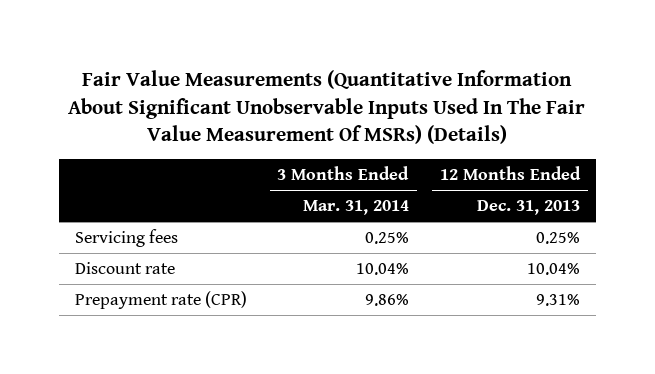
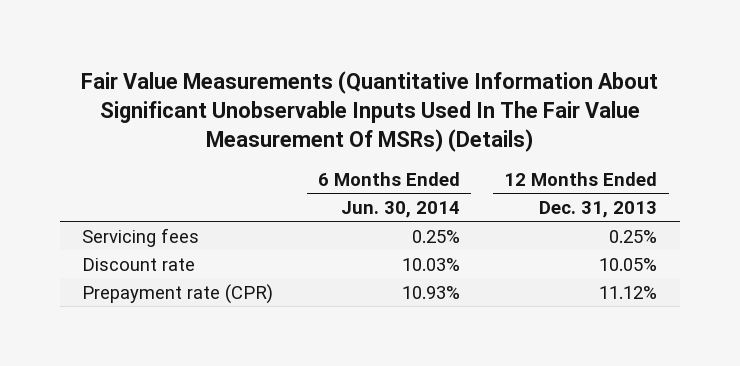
- | 3 Months Ended Mar. 31, 2014 | 12 Months Ended Dec. 31, 2013
+ | 6 Months Ended Jun. 30, 2014 | 12 Months Ended Dec. 31, 2013
- Discount rate | 10.04% | 10.04%
- Prepayment rate (CPR) | 9.86% | 9.31%
+ Discount rate | 10.03% | 10.05%
+ Prepayment rate (CPR) | 10.93% | 11.12%

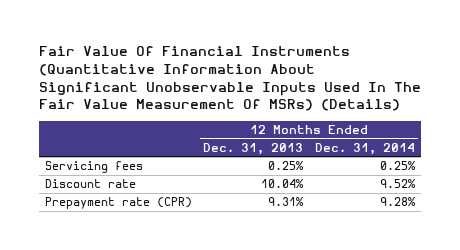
- Fair Value Measurements (Quantitative Information About Significant Unobservable Inputs Used In The Fair Value Measurement Of MSRs) (Details)
+ Fair Value Of Financial Instruments (Quantitative Information About Significant Unobservable Inputs Used In The Fair Value Measurement Of MSRs) (Details)
- | 6 Months Ended Jun. 30, 2014 | 12 Months Ended Dec. 31, 2013
+ | 12 Months Ended Dec. 31, 2013 | 12 Months Ended Dec. 31, 2014
- Discount rate | 10.03% | 10.05%
- Prepayment rate (CPR) | 10.93% | 11.12%
+ Discount rate | 10.04% | 9.52%
+ Prepayment rate (CPR) | 9.31% | 9.28%

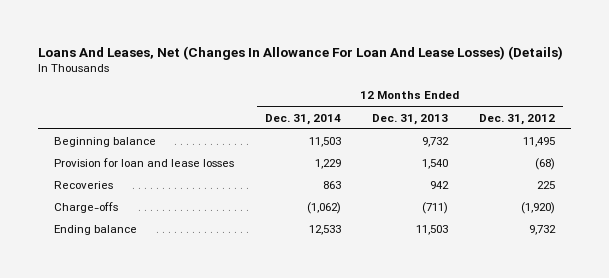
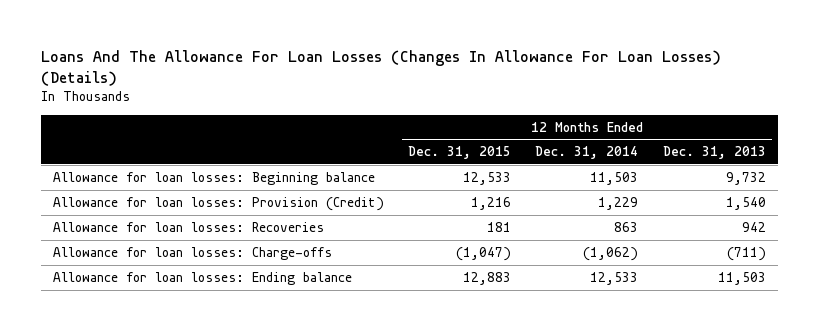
- Loans And Leases, Net (Changes In Allowance For Loan And Lease Losses) (Details)
+ Loans And The Allowance For Loan Losses (Changes In Allowance For Loan Losses) (Details)
- | 12 Months Ended Dec. 31, 2014 | 12 Months Ended Dec. 31, 2013 | 12 Months Ended Dec. 31, 2012
+ | 12 Months Ended Dec. 31, 2015 | 12 Months Ended Dec. 31, 2014 | 12 Months Ended Dec. 31, 2013
- Beginning balance | 11,503 | 9,732 | 11,495
- Provision for loan and lease losses | 1,229 | 1,540 | (68)
- Recoveries | 863 | 942 | 225
- Charge-offs | (1,062) | (711) | (1,920)
- Ending balance | 12,533 | 11,503 | 9,732
+ Allowance for loan losses: Beginning balance | 12,533 | 11,503 | 9,732
+ Allowance for loan losses: Provision (Credit) | 1,216 | 1,229 | 1,540
+ Allowance for loan losses: Recoveries | 181 | 863 | 942
+ Allowance for loan losses: Charge-offs | (1,047) | (1,062) | (711)
+ Allowance for loan losses: Ending balance | 12,883 | 12,533 | 11,503

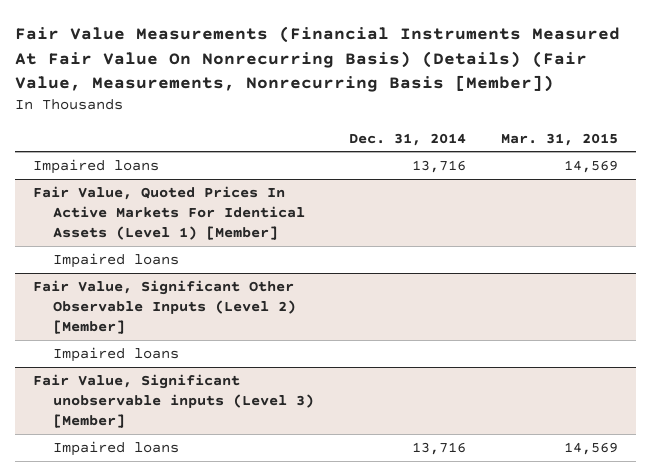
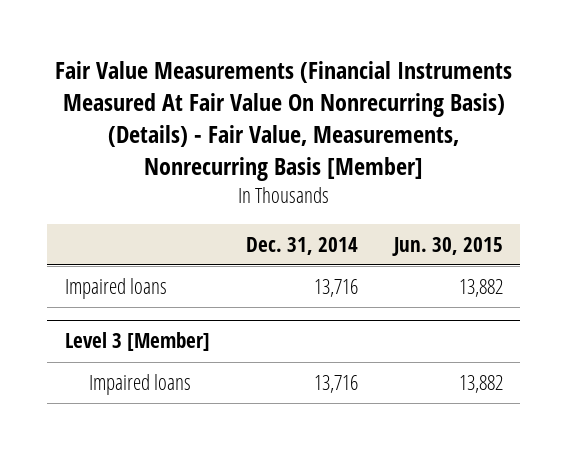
- Fair Value Measurements (Financial Instruments Measured At Fair Value On Nonrecurring Basis) (Details) (Fair Value, Measurements, Nonrecurring Basis [Member])
+ Fair Value Measurements (Financial Instruments Measured At Fair Value On Nonrecurring Basis) (Details) - Fair Value, Measurements, Nonrecurring Basis [Member]
- | Dec. 31, 2014 | Mar. 31, 2015
+ | Dec. 31, 2014 | Jun. 30, 2015
- Fair Value, Quoted Prices In Active Markets For Identical Assets (Level 1) [Member]
- Impaired loans
- Fair Value, Significant Other Observable Inputs (Level 2) [Member]
- Impaired loans
- Fair Value, Significant unobservable inputs (Level 3) [Member]
+ Level 3 [Member]

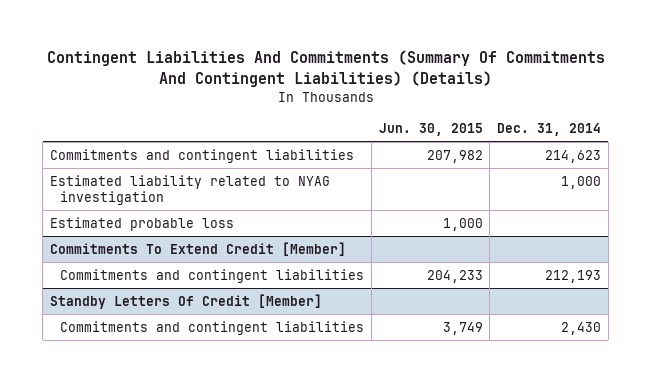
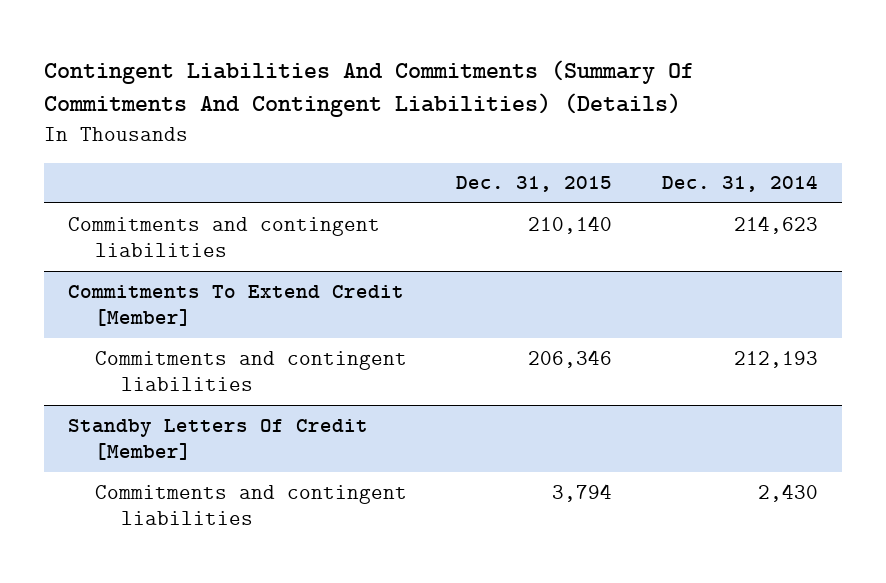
- | Jun. 30, 2015 | Dec. 31, 2014
+ | Dec. 31, 2015 | Dec. 31, 2014
- Estimated liability related to NYAG investigation | | 1,000
- Estimated probable loss | 1,000 |

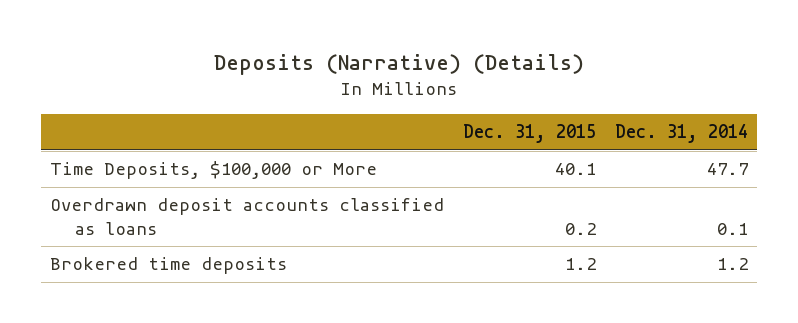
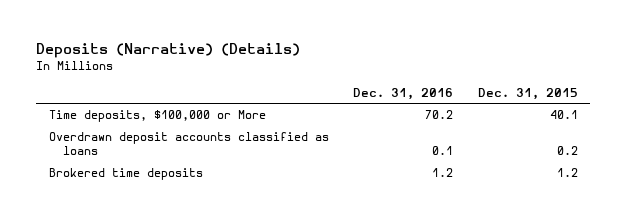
- | Dec. 31, 2015 | Dec. 31, 2014
+ | Dec. 31, 2016 | Dec. 31, 2015
- Time Deposits, $100,000 or More | 40.1 | 47.7
+ Time deposits, $100,000 or More | 70.2 | 40.1

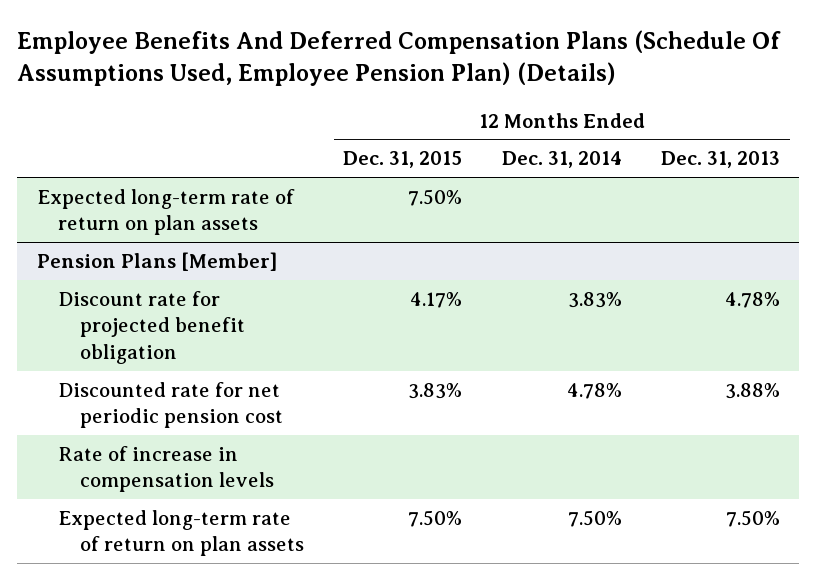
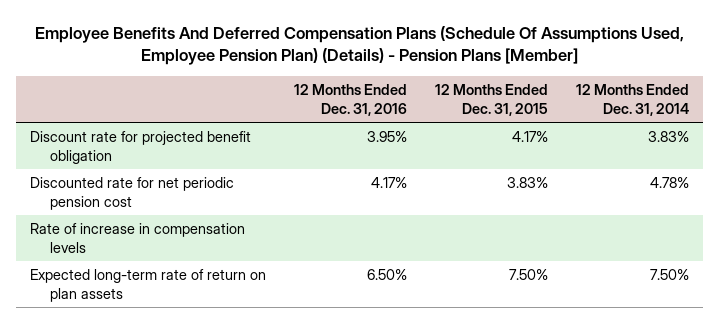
- Employee Benefits And Deferred Compensation Plans (Schedule Of Assumptions Used, Employee Pension Plan) (Details)
+ Employee Benefits And Deferred Compensation Plans (Schedule Of Assumptions Used, Employee Pension Plan) (Details) - Pension Plans [Member]
- | 12 Months Ended Dec. 31, 2015 | 12 Months Ended Dec. 31, 2014 | 12 Months Ended Dec. 31, 2013
+ | 12 Months Ended Dec. 31, 2016 | 12 Months Ended Dec. 31, 2015 | 12 Months Ended Dec. 31, 2014
- Expected long-term rate of return on plan assets | 7.50% | |
- Pension Plans [Member]

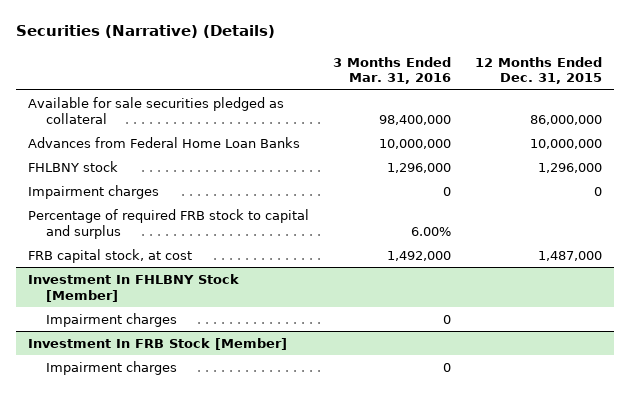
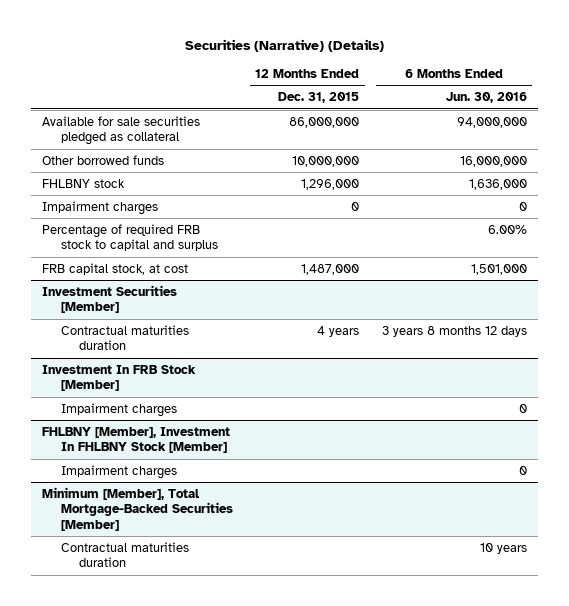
- | 3 Months Ended Mar. 31, 2016 | 12 Months Ended Dec. 31, 2015
+ | 12 Months Ended Dec. 31, 2015 | 6 Months Ended Jun. 30, 2016
- Advances from Federal Home Loan Banks | 10,000,000 | 10,000,000
+ Other borrowed funds | 10,000,000 | 16,000,000
- Investment In FHLBNY Stock [Member]
- Impairment charges | 0 |
+ Investment Securities [Member]
+ Contractual maturities duration | 4 years | 3 years 8 months 12 days
+ FHLBNY [Member], Investment In FHLBNY Stock [Member]
+ Impairment charges | | 0
+ Minimum [Member], Total Mortgage-Backed Securities [Member]
+ Contractual maturities duration | | 10 years

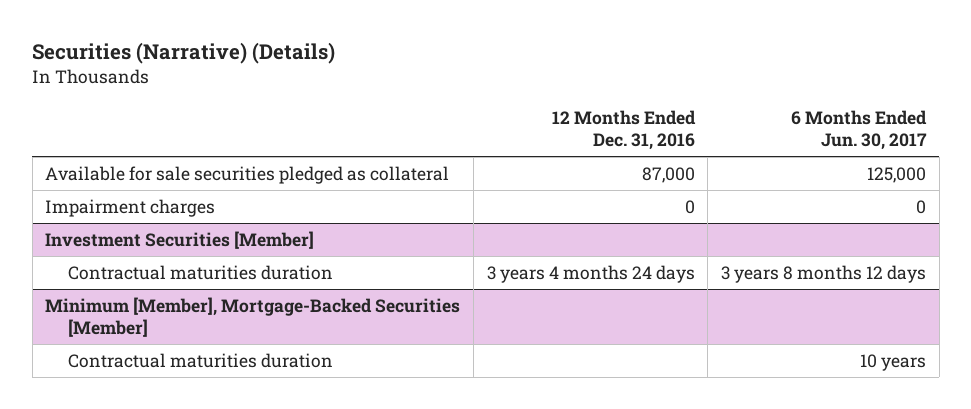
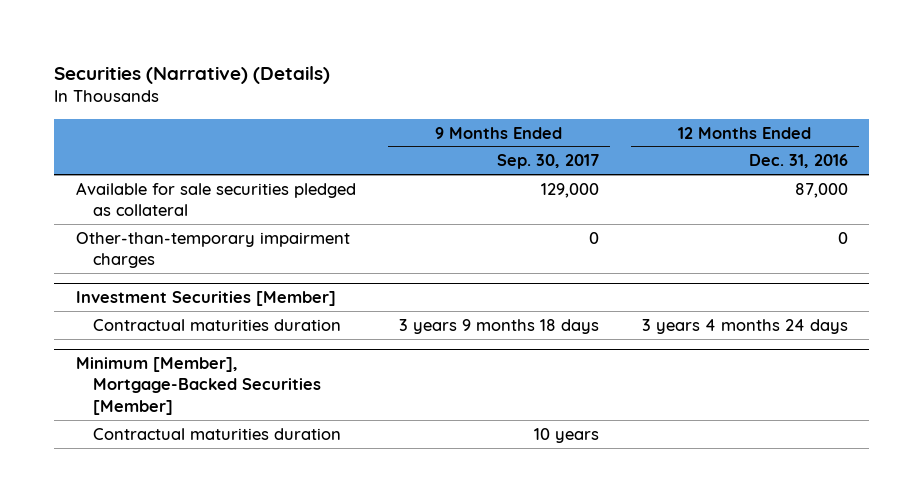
- | 12 Months Ended Dec. 31, 2016 | 6 Months Ended Jun. 30, 2017
+ | 9 Months Ended Sep. 30, 2017 | 12 Months Ended Dec. 31, 2016
- Impairment charges | 0 | 0
+ Other-than-temporary impairment charges | 0 | 0

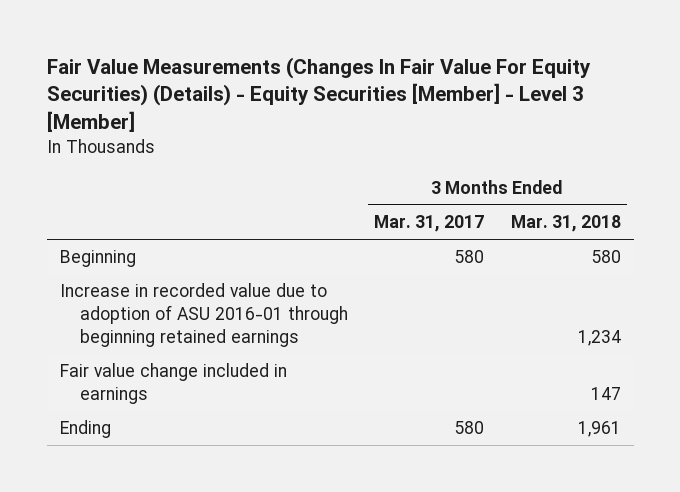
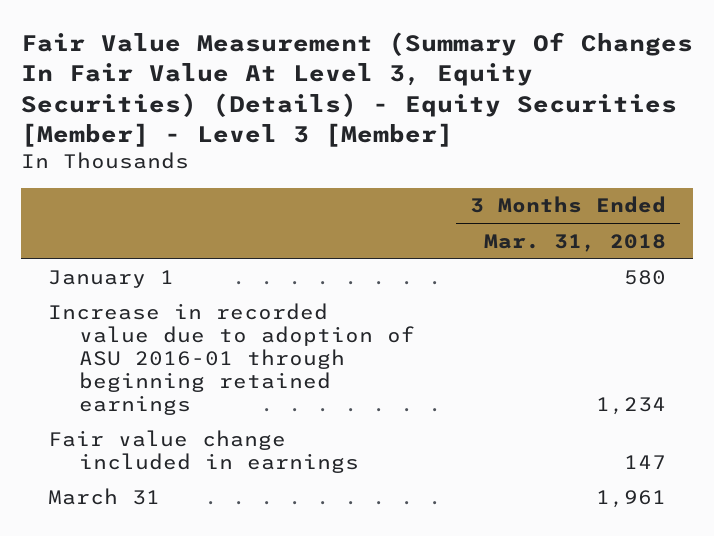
- Fair Value Measurements (Changes In Fair Value For Equity Securities) (Details) - Equity Securities [Member] - Level 3 [Member]
+ Fair Value Measurement (Summary Of Changes In Fair Value At Level 3, Equity Securities) (Details) - Equity Securities [Member] - Level 3 [Member]
- | 3 Months Ended Mar. 31, 2017 | 3 Months Ended Mar. 31, 2018
+ | 3 Months Ended Mar. 31, 2018
- Beginning | 580 | 580
+ January 1 | 580
- Ending | 580 | 1,961
+ March 31 | 1,961

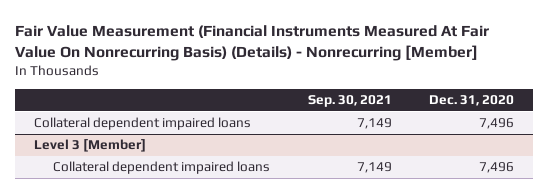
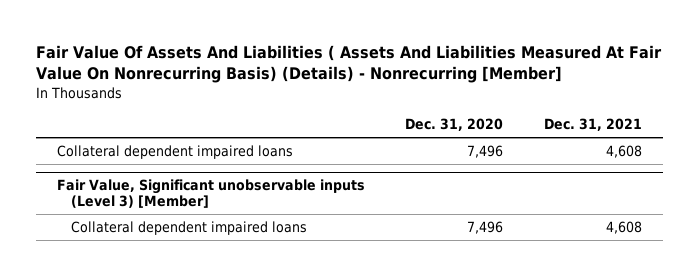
- Fair Value Measurement (Financial Instruments Measured At Fair Value On Nonrecurring Basis) (Details) - Nonrecurring [Member]
+ Fair Value Of Assets And Liabilities ( Assets And Liabilities Measured At Fair Value On Nonrecurring Basis) (Details) - Nonrecurring [Member]
- | Sep. 30, 2021 | Dec. 31, 2020
+ | Dec. 31, 2020 | Dec. 31, 2021
- Level 3 [Member]
+ Fair Value, Significant unobservable inputs (Level 3) [Member]

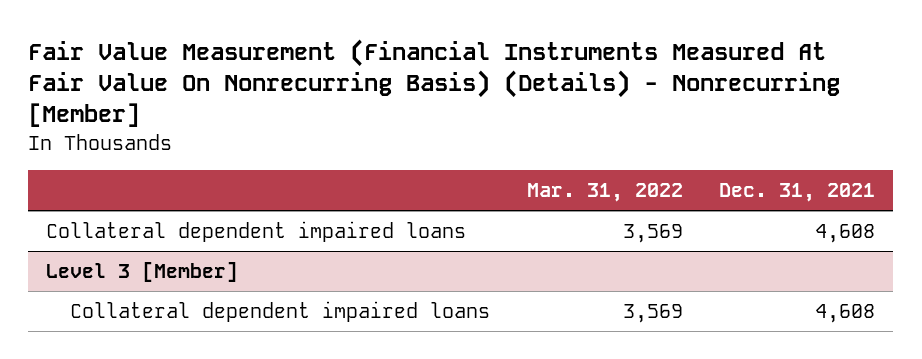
- Fair Value Of Assets And Liabilities ( Assets And Liabilities Measured At Fair Value On Nonrecurring Basis) (Details) - Nonrecurring [Member]
+ Fair Value Measurement (Financial Instruments Measured At Fair Value On Nonrecurring Basis) (Details) - Nonrecurring [Member]
- | Dec. 31, 2020 | Dec. 31, 2021
+ | Mar. 31, 2022 | Dec. 31, 2021
- Fair Value, Significant unobservable inputs (Level 3) [Member]
+ Level 3 [Member]

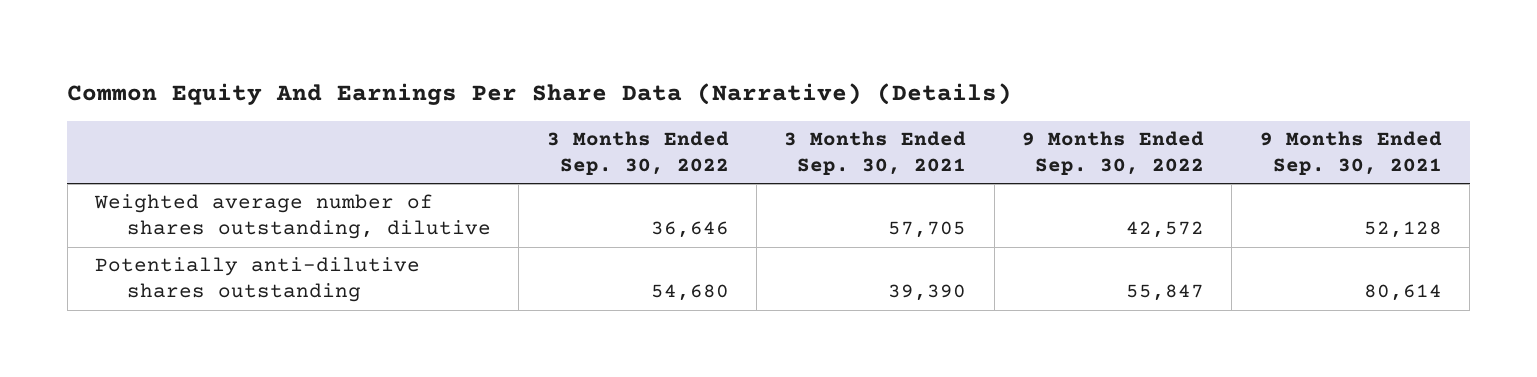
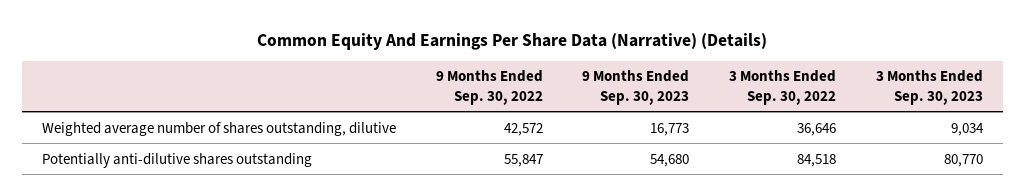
- | 3 Months Ended Sep. 30, 2022 | 3 Months Ended Sep. 30, 2021 | 9 Months Ended Sep. 30, 2022 | 9 Months Ended Sep. 30, 2021
+ | 9 Months Ended Sep. 30, 2022 | 9 Months Ended Sep. 30, 2023 | 3 Months Ended Sep. 30, 2022 | 3 Months Ended Sep. 30, 2023
- Potentially anti-dilutive shares outstanding | 54,680 | 39,390 | 55,847 | 80,614
+ Potentially anti-dilutive shares outstanding | 55,847 | 54,680 | 84,518 | 80,770

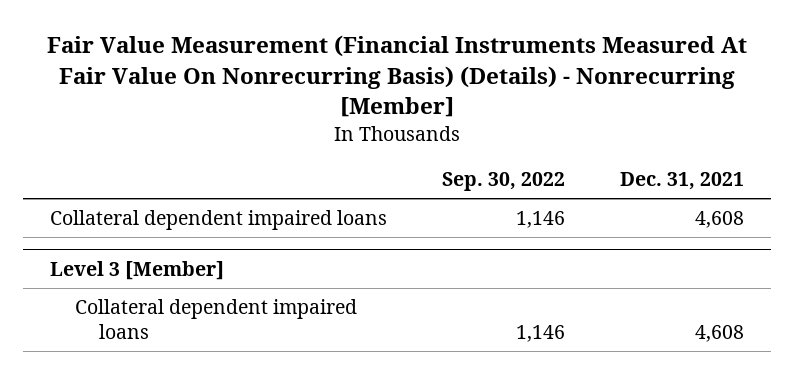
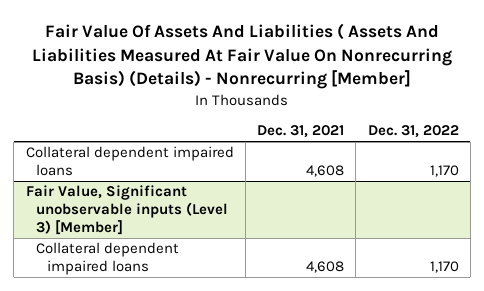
- Fair Value Measurement (Financial Instruments Measured At Fair Value On Nonrecurring Basis) (Details) - Nonrecurring [Member]
+ Fair Value Of Assets And Liabilities ( Assets And Liabilities Measured At Fair Value On Nonrecurring Basis) (Details) - Nonrecurring [Member]
- | Sep. 30, 2022 | Dec. 31, 2021
+ | Dec. 31, 2021 | Dec. 31, 2022
- Level 3 [Member]
+ Fair Value, Significant unobservable inputs (Level 3) [Member]

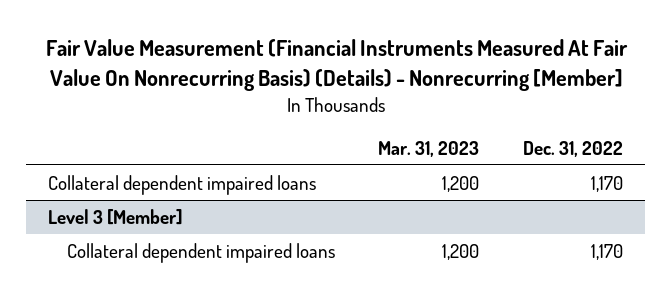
- Fair Value Of Assets And Liabilities ( Assets And Liabilities Measured At Fair Value On Nonrecurring Basis) (Details) - Nonrecurring [Member]
+ Fair Value Measurement (Financial Instruments Measured At Fair Value On Nonrecurring Basis) (Details) - Nonrecurring [Member]
- | Dec. 31, 2021 | Dec. 31, 2022
+ | Mar. 31, 2023 | Dec. 31, 2022
- Fair Value, Significant unobservable inputs (Level 3) [Member]
+ Level 3 [Member]

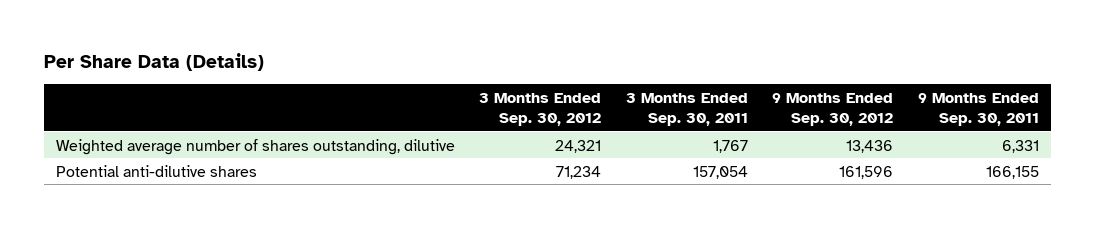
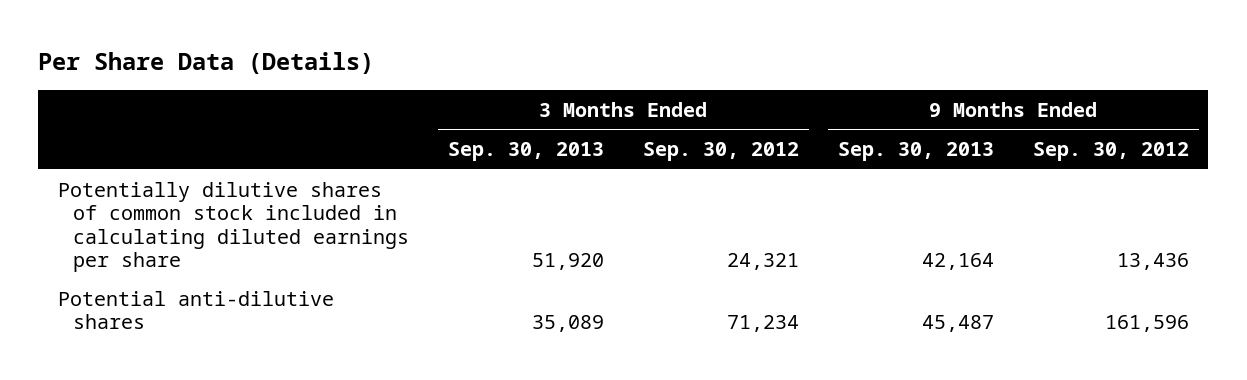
- | 3 Months Ended Sep. 30, 2012 | 3 Months Ended Sep. 30, 2011 | 9 Months Ended Sep. 30, 2012 | 9 Months Ended Sep. 30, 2011
+ | 3 Months Ended Sep. 30, 2013 | 3 Months Ended Sep. 30, 2012 | 9 Months Ended Sep. 30, 2013 | 9 Months Ended Sep. 30, 2012
- Weighted average number of shares outstanding, dilutive | 24,321 | 1,767 | 13,436 | 6,331
+ Potentially dilutive shares of common stock included in calculating diluted earnings per share | 51,920 | 24,321 | 42,164 | 13,436

